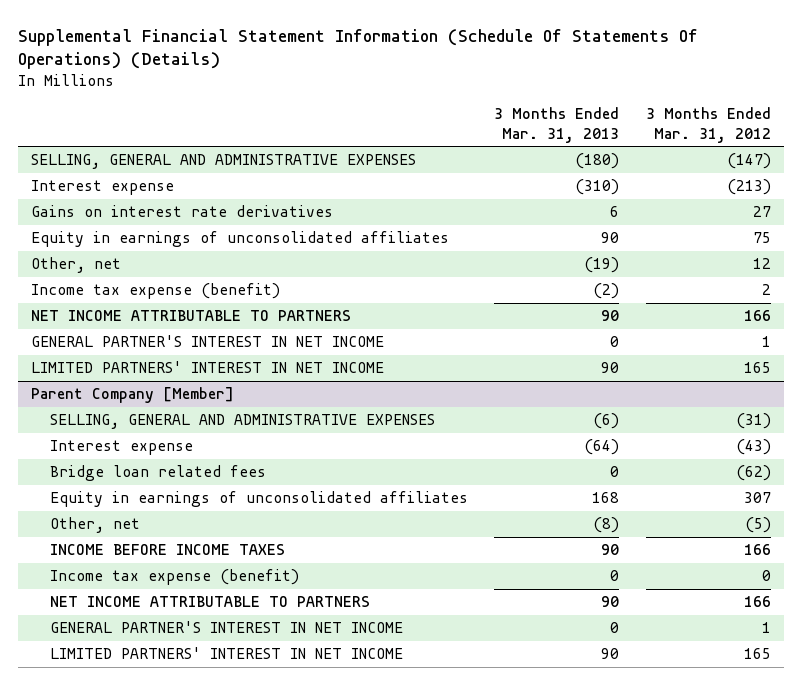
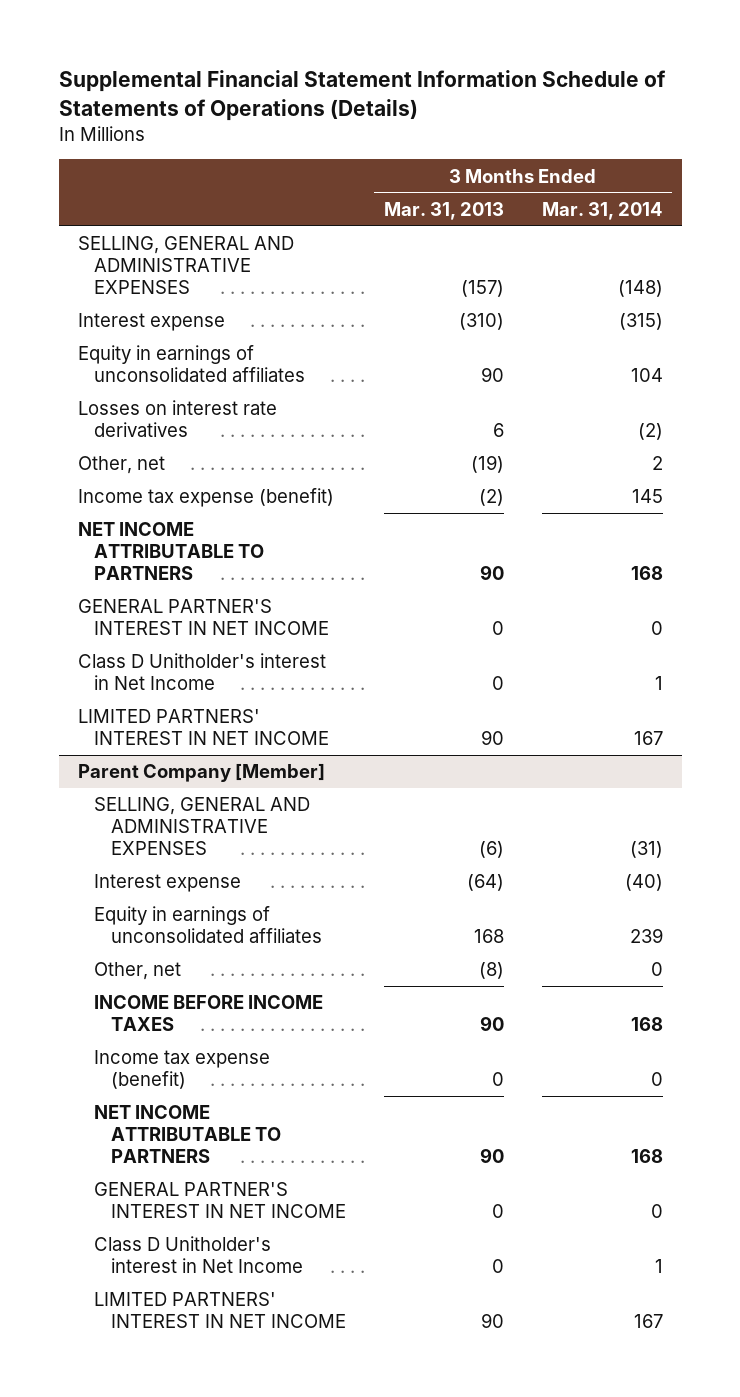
- Supplemental Financial Statement Information (Schedule Of Statements Of Operations) (Details)
+ Supplemental Financial Statement Information Schedule of Statements of Operations (Details)
- | 3 Months Ended Mar. 31, 2013 | 3 Months Ended Mar. 31, 2012
+ | 3 Months Ended Mar. 31, 2013 | 3 Months Ended Mar. 31, 2014
- SELLING, GENERAL AND ADMINISTRATIVE EXPENSES | (180) | (147)
+ SELLING, GENERAL AND ADMINISTRATIVE EXPENSES | (157) | (148)
- Gains on interest rate derivatives | 6 | 27
+ Losses on interest rate derivatives | 6 | (2)
+ Class D Unitholder's interest in Net Income | 0 | 1
@ Parent Company [Member]
- Bridge loan related fees | 0 | (62)
+ Class D Unitholder's interest in Net Income | 0 | 1

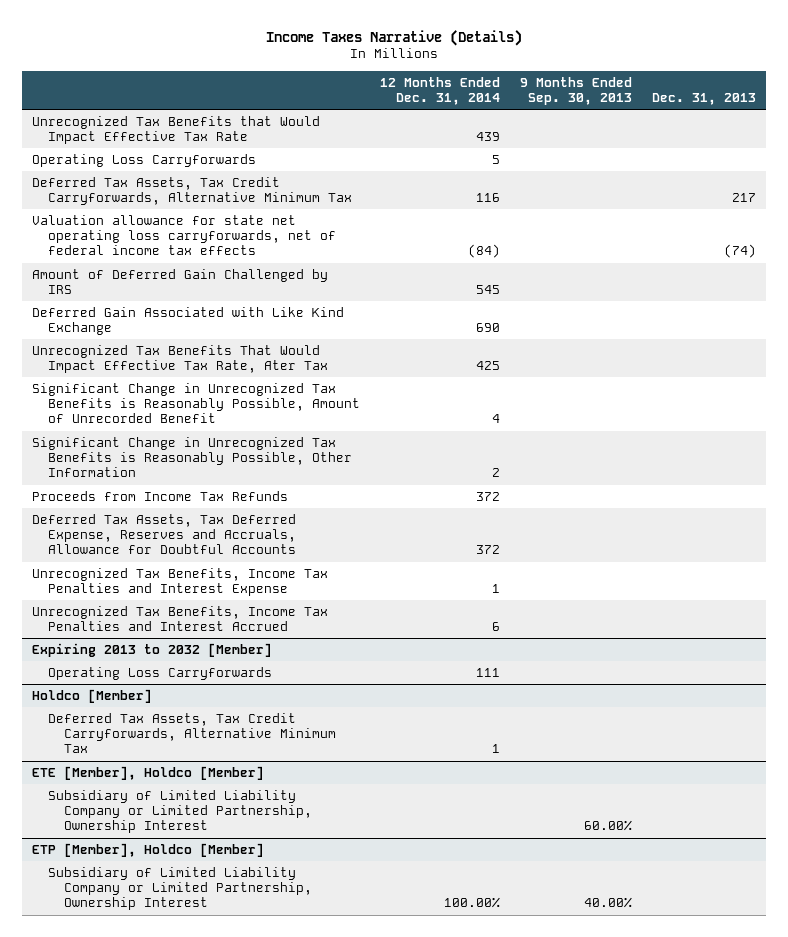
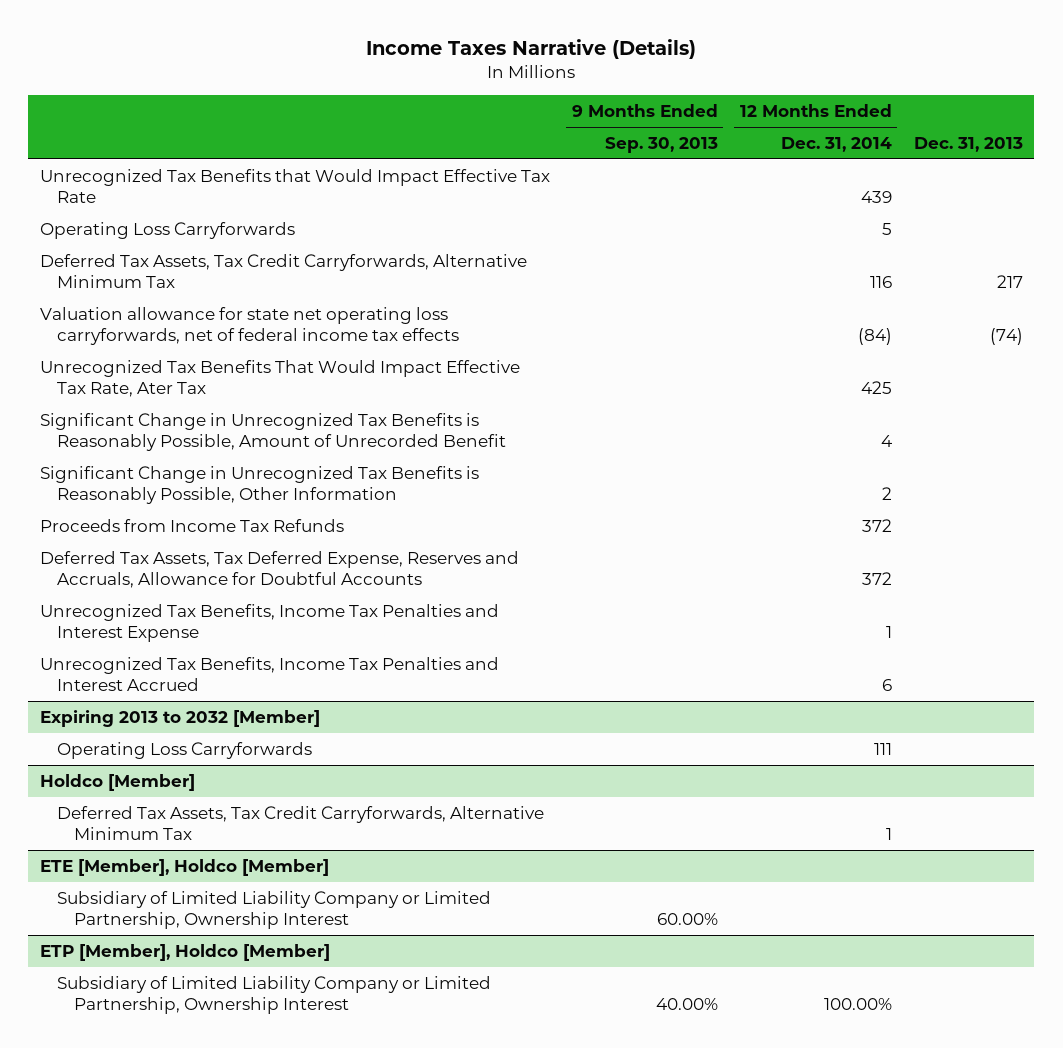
- | 12 Months Ended Dec. 31, 2014 | 9 Months Ended Sep. 30, 2013 | Dec. 31, 2013
+ | 9 Months Ended Sep. 30, 2013 | 12 Months Ended Dec. 31, 2014 | Dec. 31, 2013
- Amount of Deferred Gain Challenged by IRS | 545 | |
- Deferred Gain Associated with Like Kind Exchange | 690 | |

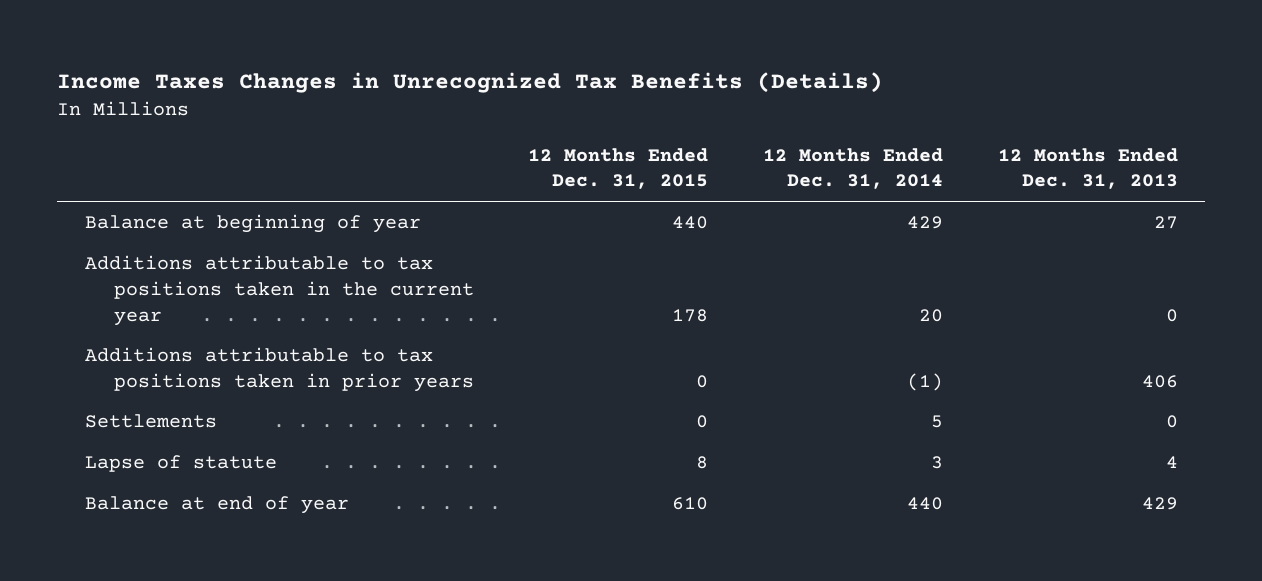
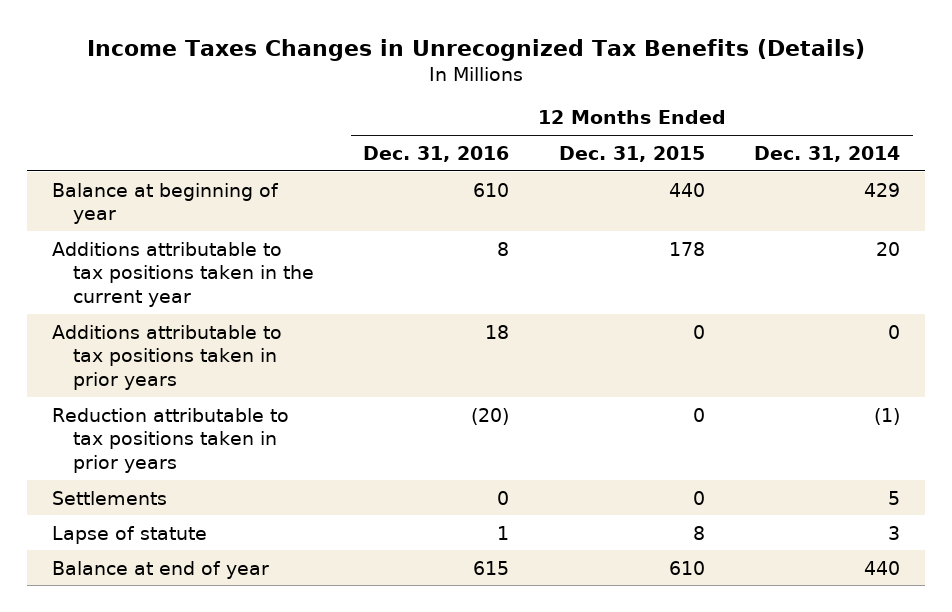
- | 12 Months Ended Dec. 31, 2015 | 12 Months Ended Dec. 31, 2014 | 12 Months Ended Dec. 31, 2013
+ | 12 Months Ended Dec. 31, 2016 | 12 Months Ended Dec. 31, 2015 | 12 Months Ended Dec. 31, 2014
- Additions attributable to tax positions taken in prior years | 0 | (1) | 406
+ Additions attributable to tax positions taken in prior years | 18 | 0 | 0
+ Reduction attributable to tax positions taken in prior years | (20) | 0 | (1)

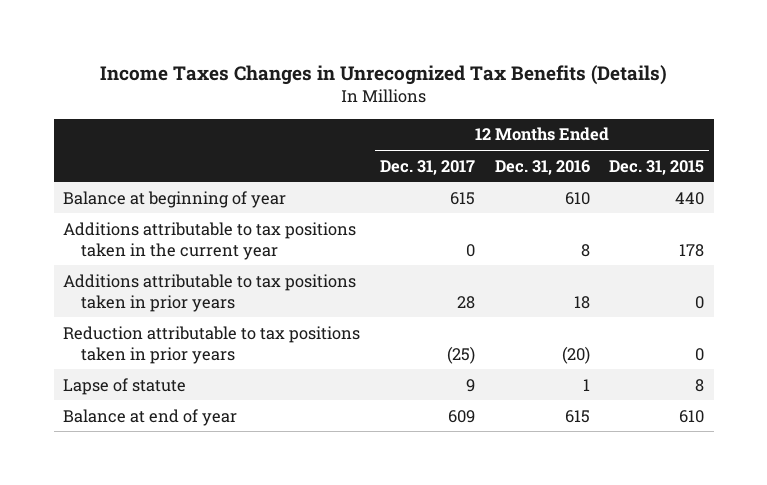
- | 12 Months Ended Dec. 31, 2016 | 12 Months Ended Dec. 31, 2015 | 12 Months Ended Dec. 31, 2014
+ | 12 Months Ended Dec. 31, 2017 | 12 Months Ended Dec. 31, 2016 | 12 Months Ended Dec. 31, 2015
- Settlements | 0 | 0 | 5

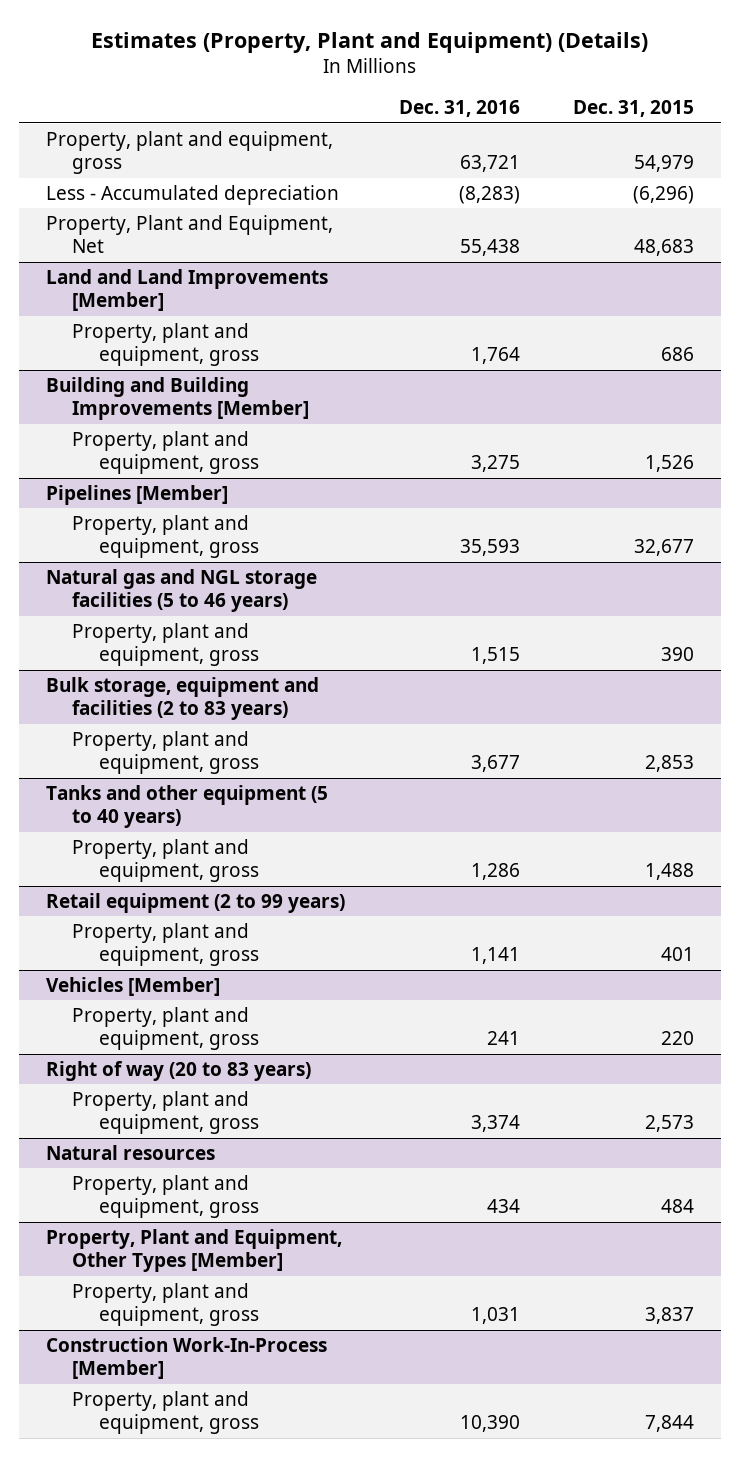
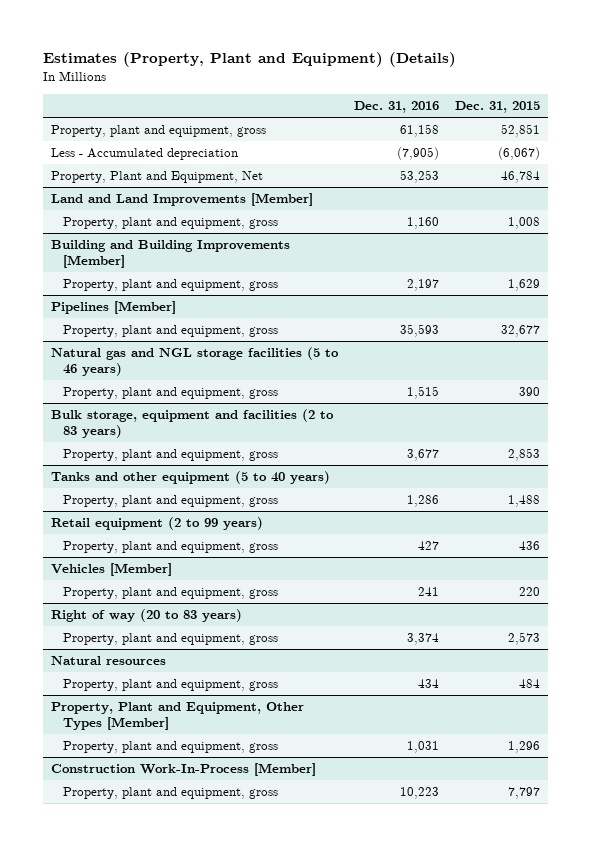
- Property, plant and equipment, gross | 63,721 | 54,979
- Less - Accumulated depreciation | (8,283) | (6,296)
- Property, Plant and Equipment, Net | 55,438 | 48,683
+ Property, plant and equipment, gross | 61,158 | 52,851
+ Less - Accumulated depreciation | (7,905) | (6,067)
+ Property, Plant and Equipment, Net | 53,253 | 46,784
@ Land and Land Improvements [Member]
- Property, plant and equipment, gross | 1,764 | 686
+ Property, plant and equipment, gross | 1,160 | 1,008
@ Building and Building Improvements [Member]
- Property, plant and equipment, gross | 3,275 | 1,526
+ Property, plant and equipment, gross | 2,197 | 1,629
@ Retail equipment (2 to 99 years)
- Property, plant and equipment, gross | 1,141 | 401
+ Property, plant and equipment, gross | 427 | 436
@ Property, Plant and Equipment, Other Types [Member]
- Property, plant and equipment, gross | 1,031 | 3,837
+ Property, plant and equipment, gross | 1,031 | 1,296
@ Construction Work-In-Process [Member]
- Property, plant and equipment, gross | 10,390 | 7,844
+ Property, plant and equipment, gross | 10,223 | 7,797

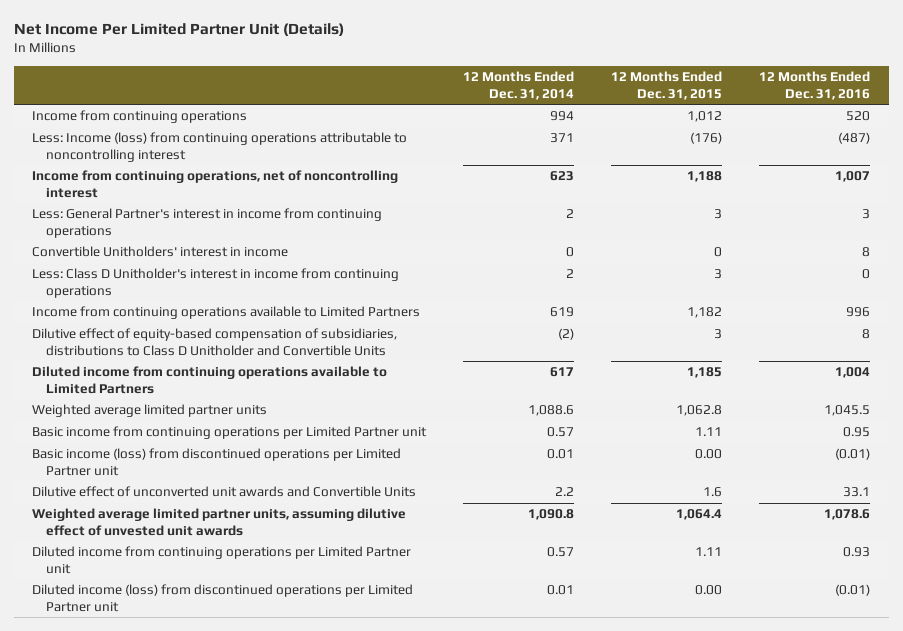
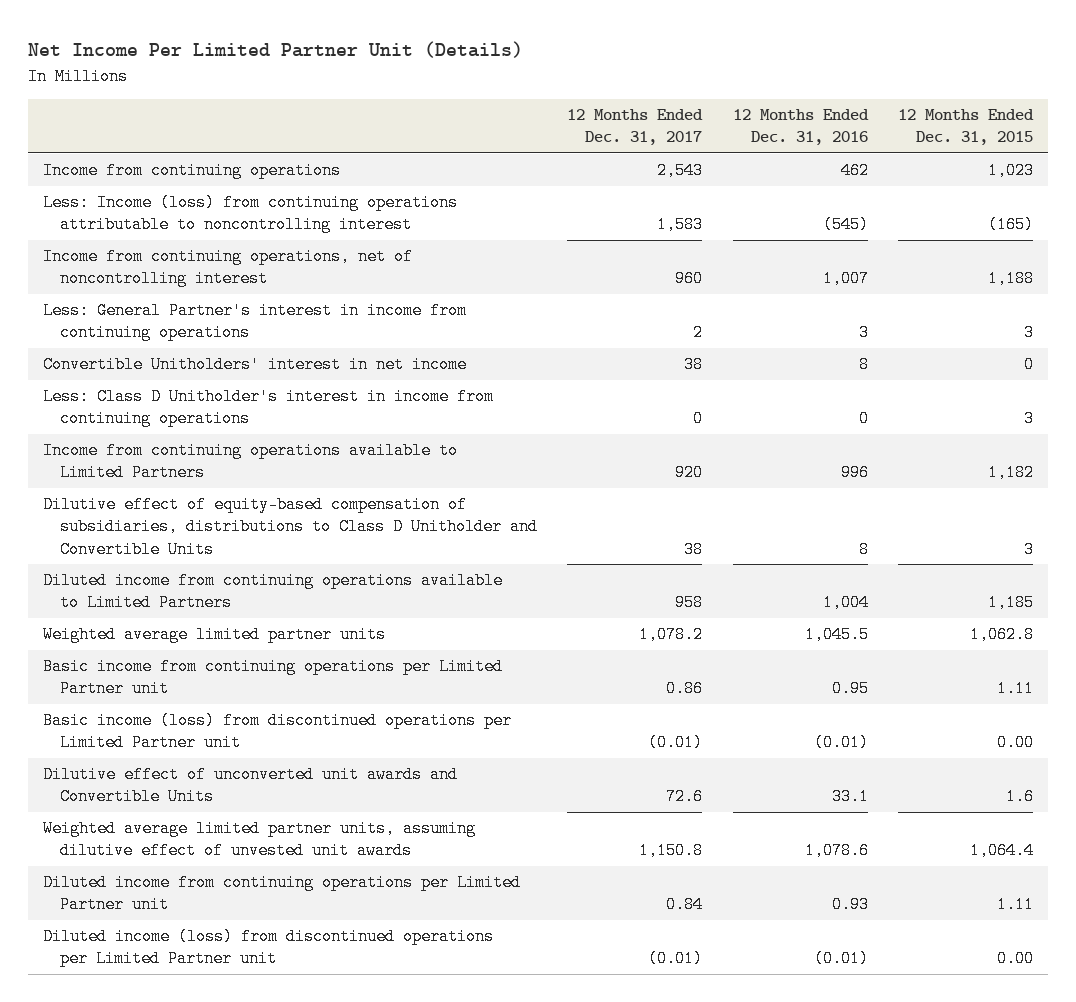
- | 12 Months Ended Dec. 31, 2014 | 12 Months Ended Dec. 31, 2015 | 12 Months Ended Dec. 31, 2016
+ | 12 Months Ended Dec. 31, 2017 | 12 Months Ended Dec. 31, 2016 | 12 Months Ended Dec. 31, 2015
- Income from continuing operations | 994 | 1,012 | 520
- Less: Income (loss) from continuing operations attributable to noncontrolling interest | 371 | (176) | (487)
+ Income from continuing operations | 2,543 | 462 | 1,023
+ Less: Income (loss) from continuing operations attributable to noncontrolling interest | 1,583 | (545) | (165)
- Convertible Unitholders' interest in income | 0 | 0 | 8
+ Convertible Unitholders' interest in net income | 38 | 8 | 0

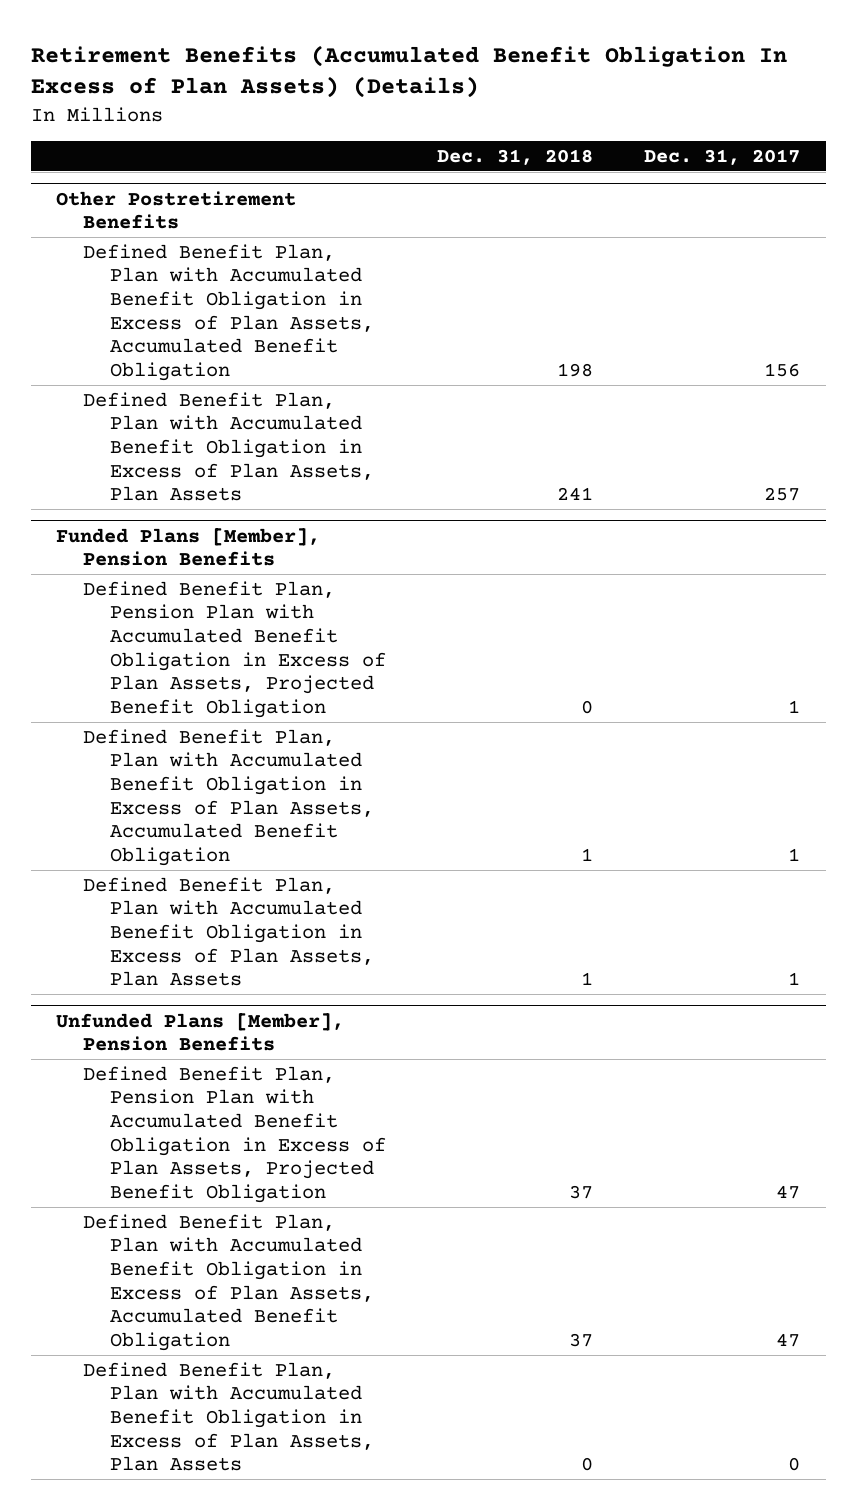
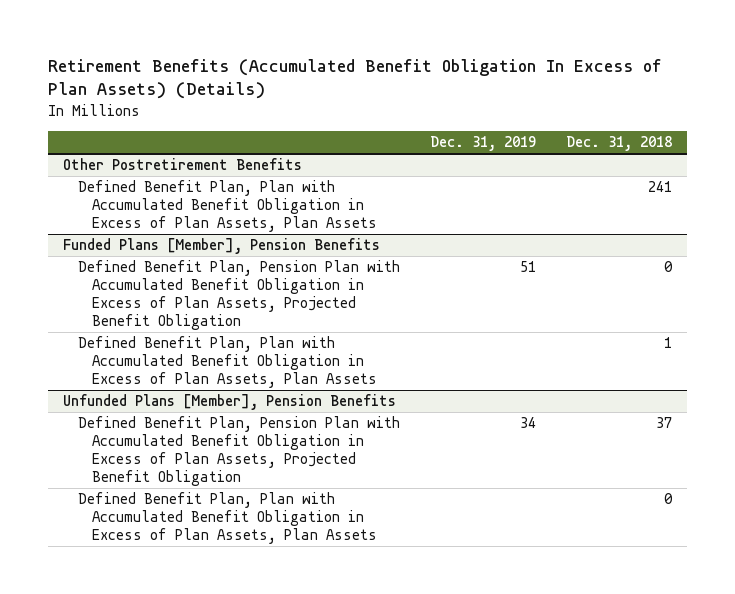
- | Dec. 31, 2018 | Dec. 31, 2017
+ | Dec. 31, 2019 | Dec. 31, 2018
@ Other Postretirement Benefits
- Defined Benefit Plan, Plan with Accumulated Benefit Obligation in Excess of Plan Assets, Accumulated Benefit Obligation | 198 | 156
@ Funded Plans [Member], Pension Benefits
- Defined Benefit Plan, Plan with Accumulated Benefit Obligation in Excess of Plan Assets, Accumulated Benefit Obligation | 1 | 1
@ Unfunded Plans [Member], Pension Benefits
- Defined Benefit Plan, Plan with Accumulated Benefit Obligation in Excess of Plan Assets, Accumulated Benefit Obligation | 37 | 47

